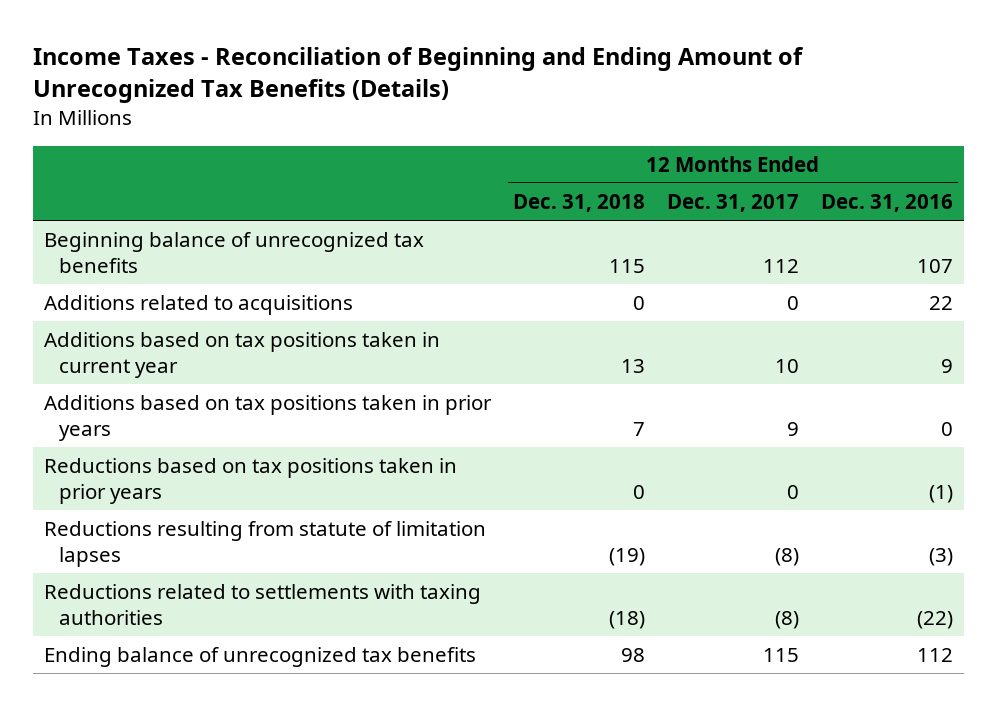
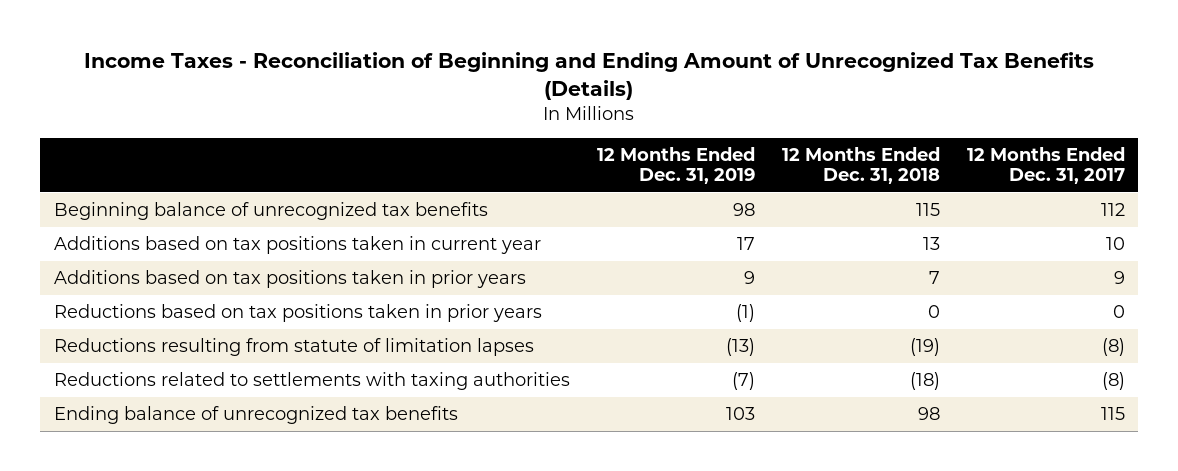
- | 12 Months Ended Dec. 31, 2018 | 12 Months Ended Dec. 31, 2017 | 12 Months Ended Dec. 31, 2016
+ | 12 Months Ended Dec. 31, 2019 | 12 Months Ended Dec. 31, 2018 | 12 Months Ended Dec. 31, 2017
- Additions related to acquisitions | 0 | 0 | 22

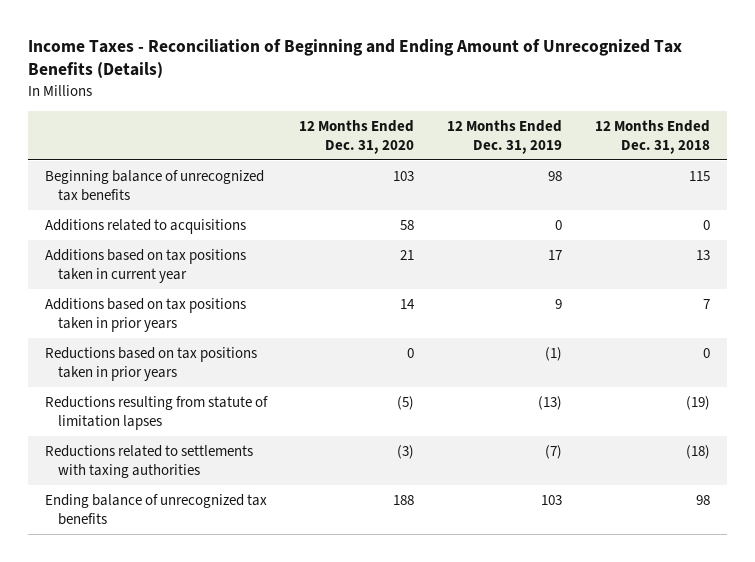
- | 12 Months Ended Dec. 31, 2019 | 12 Months Ended Dec. 31, 2018 | 12 Months Ended Dec. 31, 2017
+ | 12 Months Ended Dec. 31, 2020 | 12 Months Ended Dec. 31, 2019 | 12 Months Ended Dec. 31, 2018
+ Additions related to acquisitions | 58 | 0 | 0

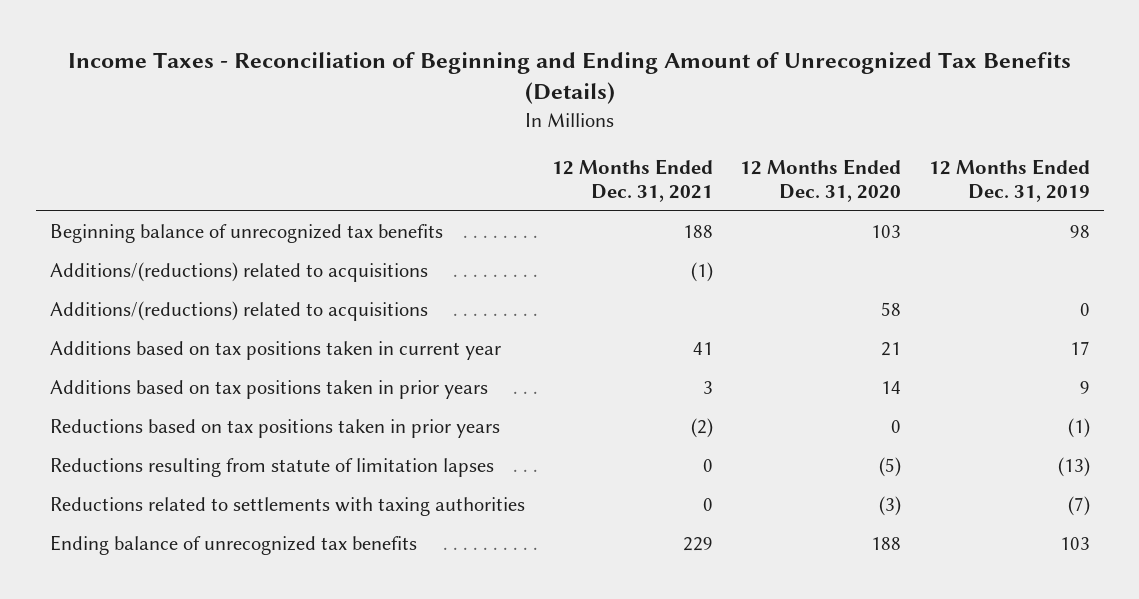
- | 12 Months Ended Dec. 31, 2020 | 12 Months Ended Dec. 31, 2019 | 12 Months Ended Dec. 31, 2018
+ | 12 Months Ended Dec. 31, 2021 | 12 Months Ended Dec. 31, 2020 | 12 Months Ended Dec. 31, 2019
- Additions related to acquisitions | 58 | 0 | 0
+ Additions/(reductions) related to acquisitions | (1) | |
+ Additions/(reductions) related to acquisitions | | 58 | 0

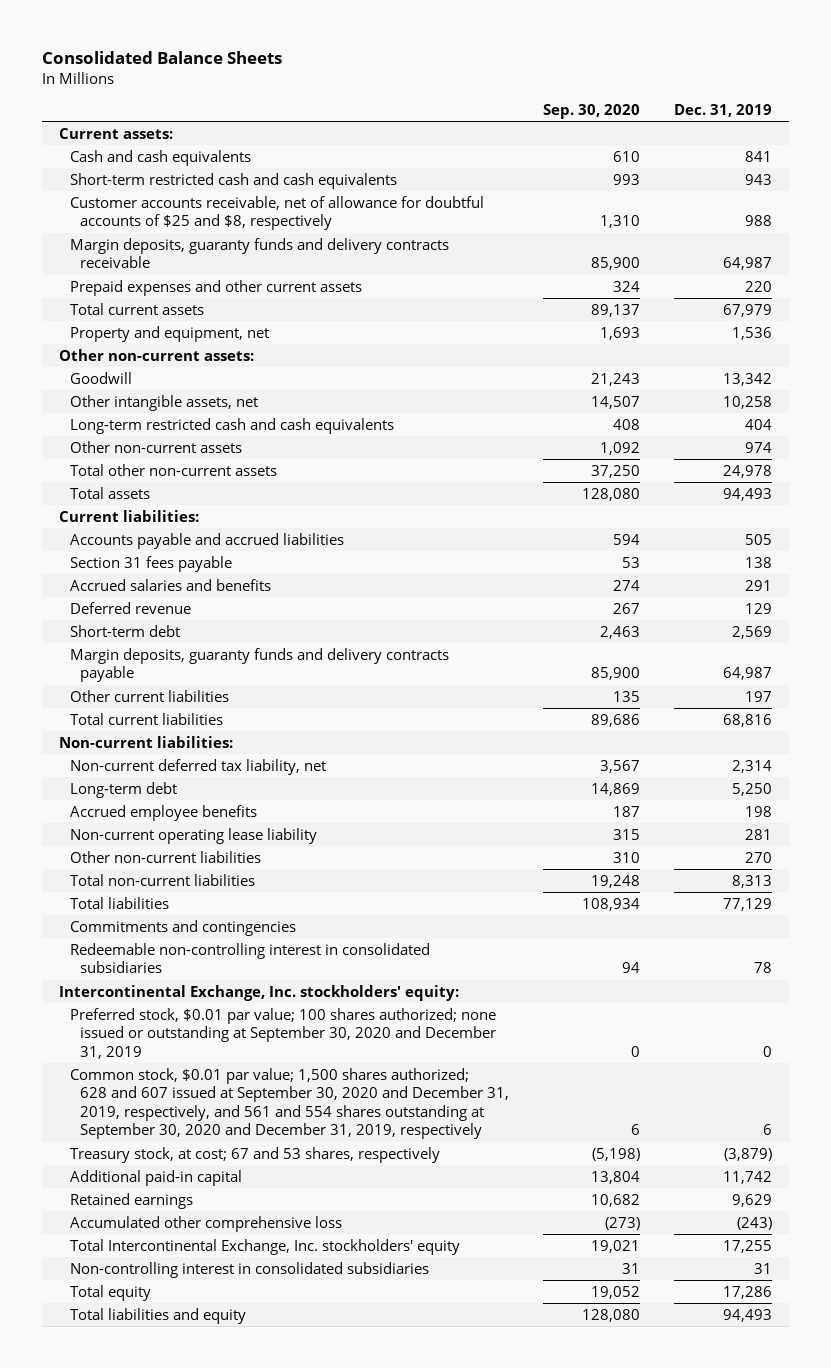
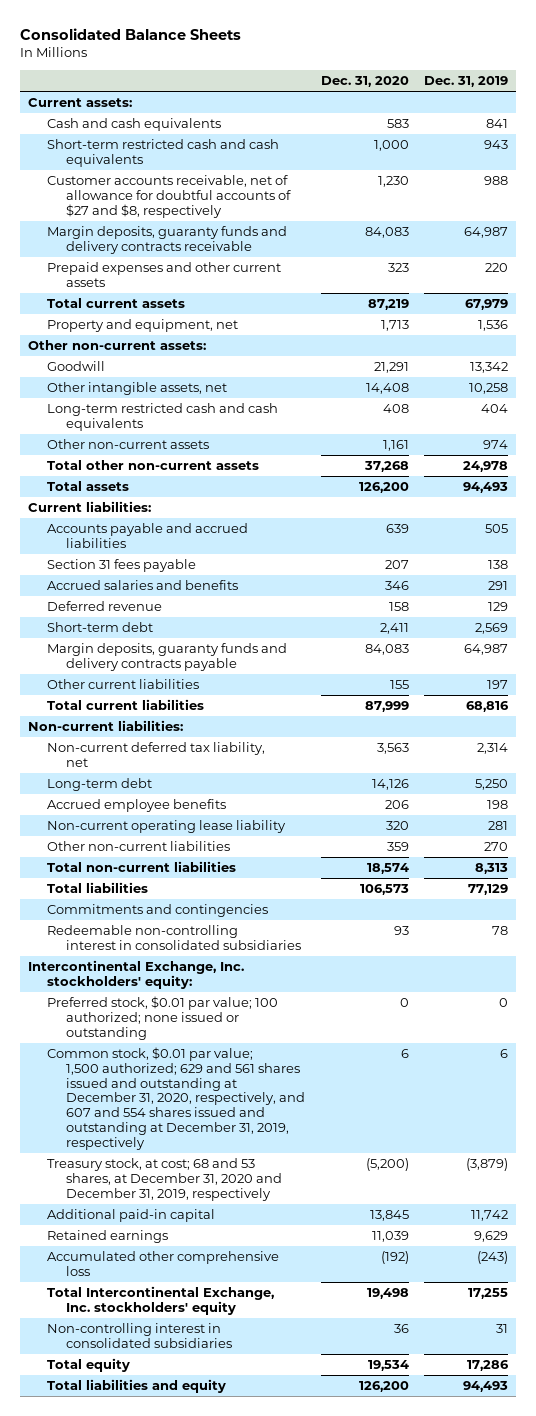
- | Sep. 30, 2020 | Dec. 31, 2019
+ | Dec. 31, 2020 | Dec. 31, 2019
- Customer accounts receivable, net of allowance for doubtful accounts of $25 and $8, respectively | 1,310 | 988
+ Customer accounts receivable, net of allowance for doubtful accounts of $27 and $8, respectively | 1,230 | 988
- Preferred stock, $0.01 par value; 100 shares authorized; none issued or outstanding at September 30, 2020 and December 31, 2019 | 0 | 0
- Common stock, $0.01 par value; 1,500 shares authorized; 628 and 607 issued at September 30, 2020 and December 31, 2019, respectively, and 561 and 554 shares outstanding at September 30, 2020 and December 31, 2019, respectively | 6 | 6
- Treasury stock, at cost; 67 and 53 shares, respectively | (5,198) | (3,879)
+ Preferred stock, $0.01 par value; 100 authorized; none issued or outstanding | 0 | 0
+ Common stock, $0.01 par value; 1,500 authorized; 629 and 561 shares issued and outstanding at December 31, 2020, respectively, and 607 and 554 shares issued and outstanding at December 31, 2019, respectively | 6 | 6
+ Treasury stock, at cost; 68 and 53 shares, at December 31, 2020 and December 31, 2019, respectively | (5,200) | (3,879)

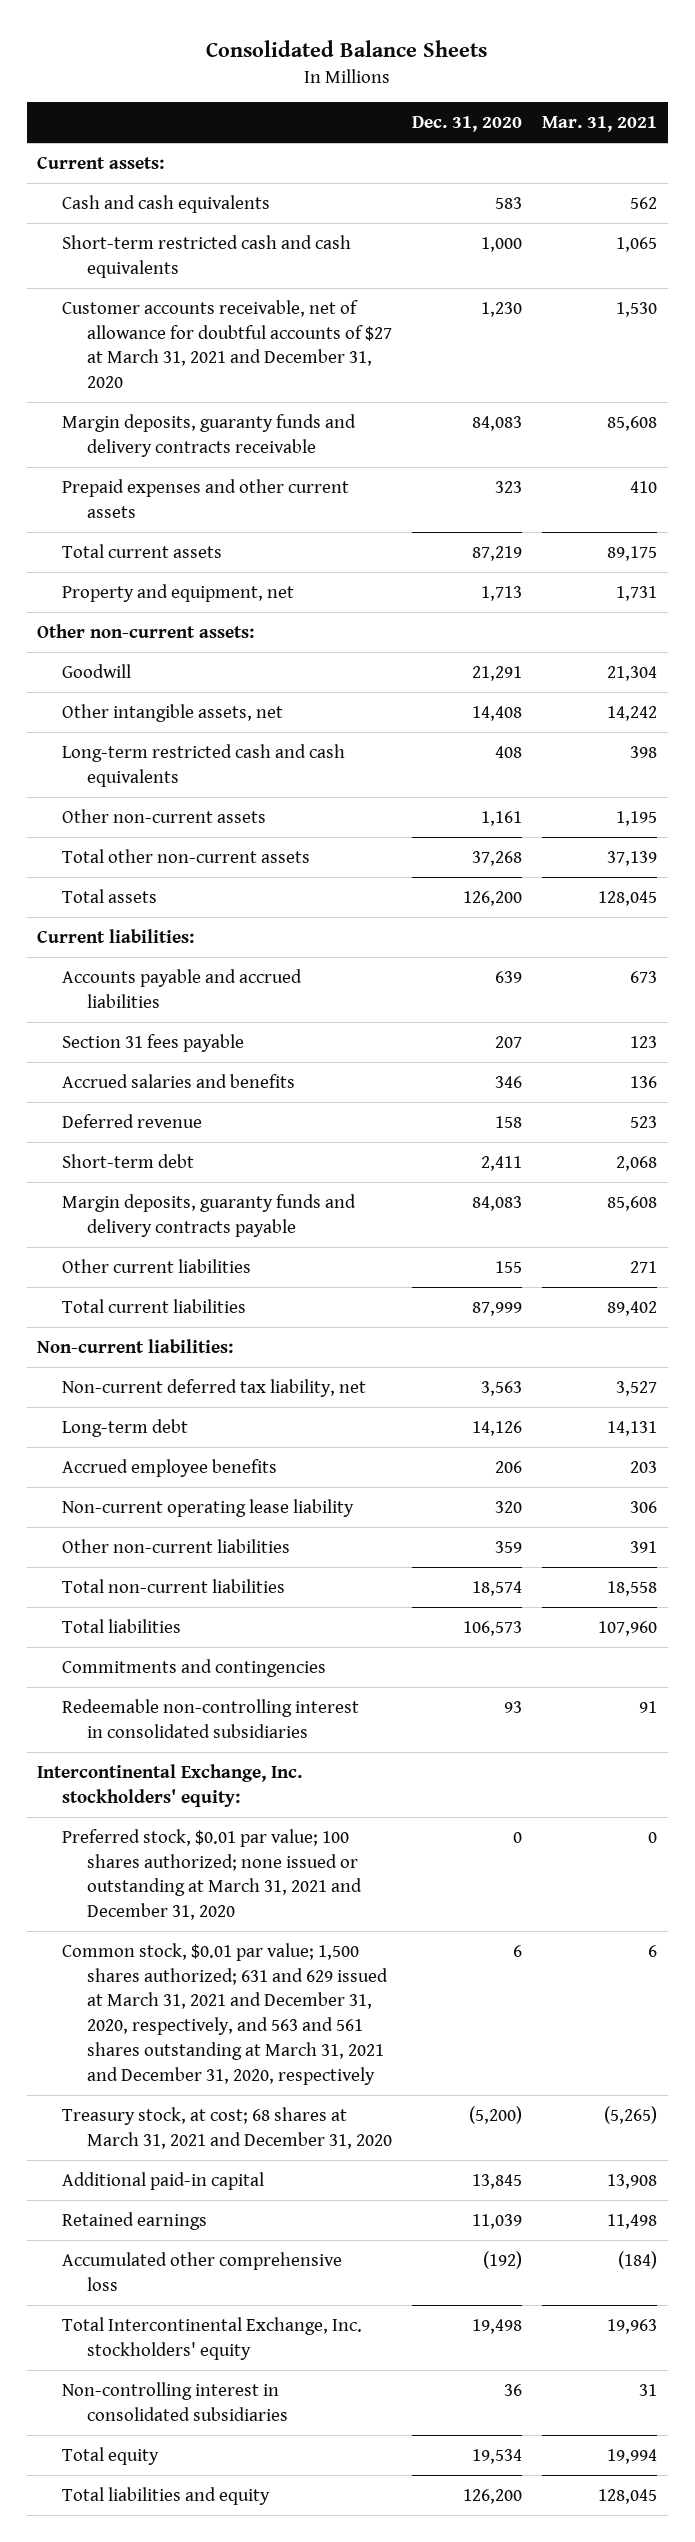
- | Dec. 31, 2020 | Dec. 31, 2019
+ | Dec. 31, 2020 | Mar. 31, 2021
- Customer accounts receivable, net of allowance for doubtful accounts of $27 and $8, respectively | 1,230 | 988
+ Customer accounts receivable, net of allowance for doubtful accounts of $27 at March 31, 2021 and December 31, 2020 | 1,230 | 1,530
- Preferred stock, $0.01 par value; 100 authorized; none issued or outstanding | 0 | 0
- Common stock, $0.01 par value; 1,500 authorized; 629 and 561 shares issued and outstanding at December 31, 2020, respectively, and 607 and 554 shares issued and outstanding at December 31, 2019, respectively | 6 | 6
- Treasury stock, at cost; 68 and 53 shares, at December 31, 2020 and December 31, 2019, respectively | (5,200) | (3,879)
+ Preferred stock, $0.01 par value; 100 shares authorized; none issued or outstanding at March 31, 2021 and December 31, 2020 | 0 | 0
+ Common stock, $0.01 par value; 1,500 shares authorized; 631 and 629 issued at March 31, 2021 and December 31, 2020, respectively, and 563 and 561 shares outstanding at March 31, 2021 and December 31, 2020, respectively | 6 | 6
+ Treasury stock, at cost; 68 shares at March 31, 2021 and December 31, 2020 | (5,200) | (5,265)

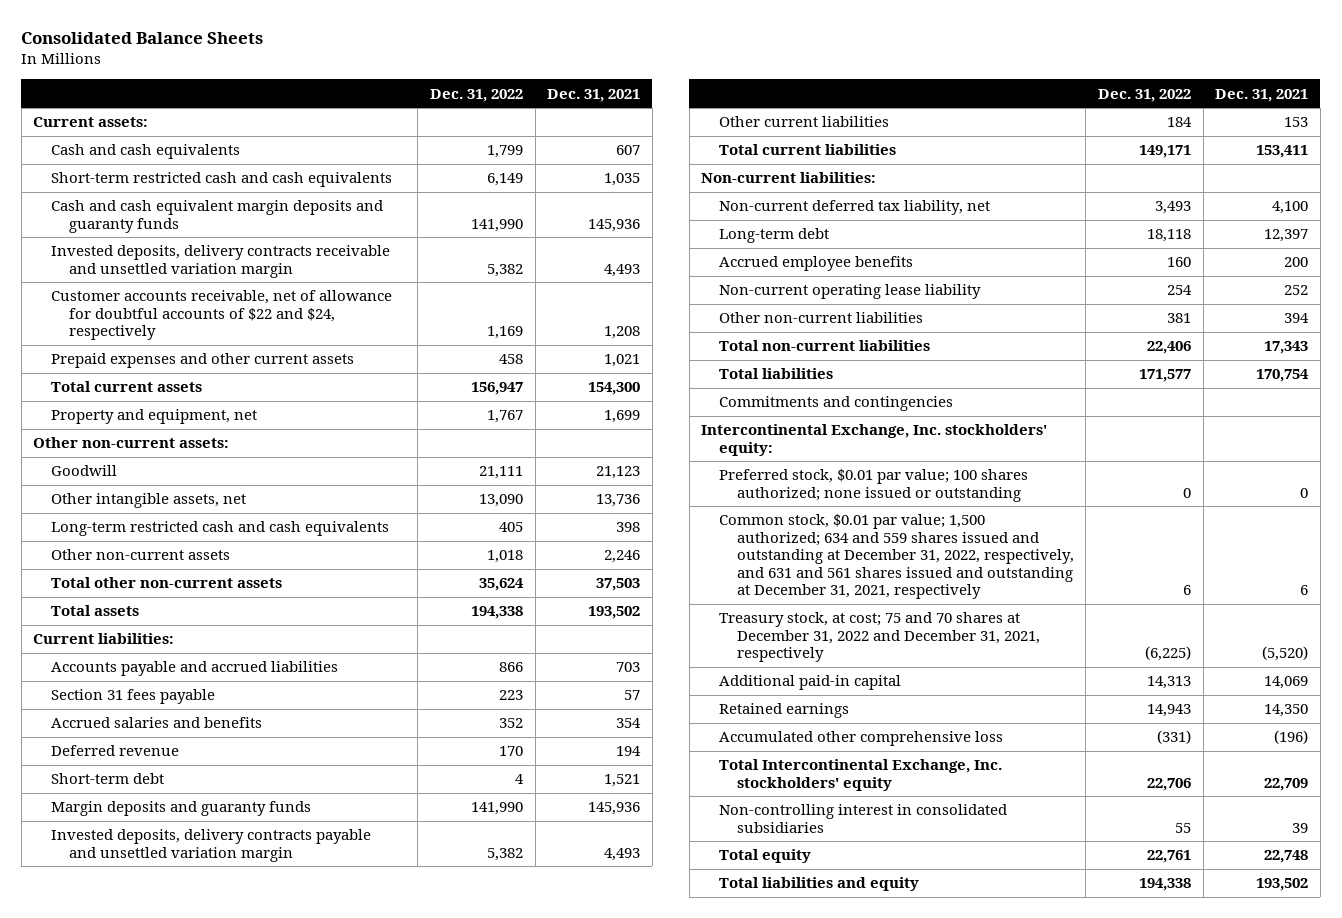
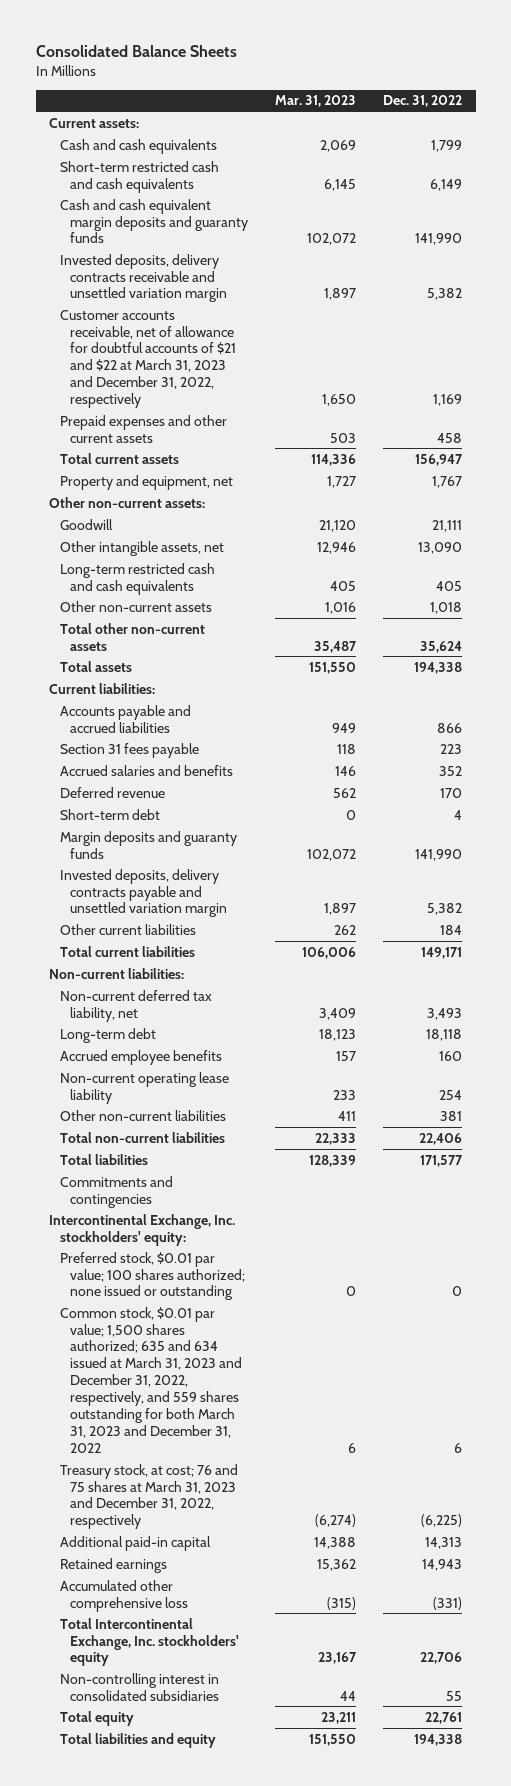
- | Dec. 31, 2022 | Dec. 31, 2021
+ | Mar. 31, 2023 | Dec. 31, 2022
- Customer accounts receivable, net of allowance for doubtful accounts of $22 and $24, respectively | 1,169 | 1,208
+ Customer accounts receivable, net of allowance for doubtful accounts of $21 and $22 at March 31, 2023 and December 31, 2022, respectively | 1,650 | 1,169
- Common stock, $0.01 par value; 1,500 authorized; 634 and 559 shares issued and outstanding at December 31, 2022, respectively, and 631 and 561 shares issued and outstanding at December 31, 2021, respectively | 6 | 6
- Treasury stock, at cost; 75 and 70 shares at December 31, 2022 and December 31, 2021, respectively | (6,225) | (5,520)
+ Common stock, $0.01 par value; 1,500 shares authorized; 635 and 634 issued at March 31, 2023 and December 31, 2022, respectively, and 559 shares outstanding for both March 31, 2023 and December 31, 2022 | 6 | 6
+ Treasury stock, at cost; 76 and 75 shares at March 31, 2023 and December 31, 2022, respectively | (6,274) | (6,225)

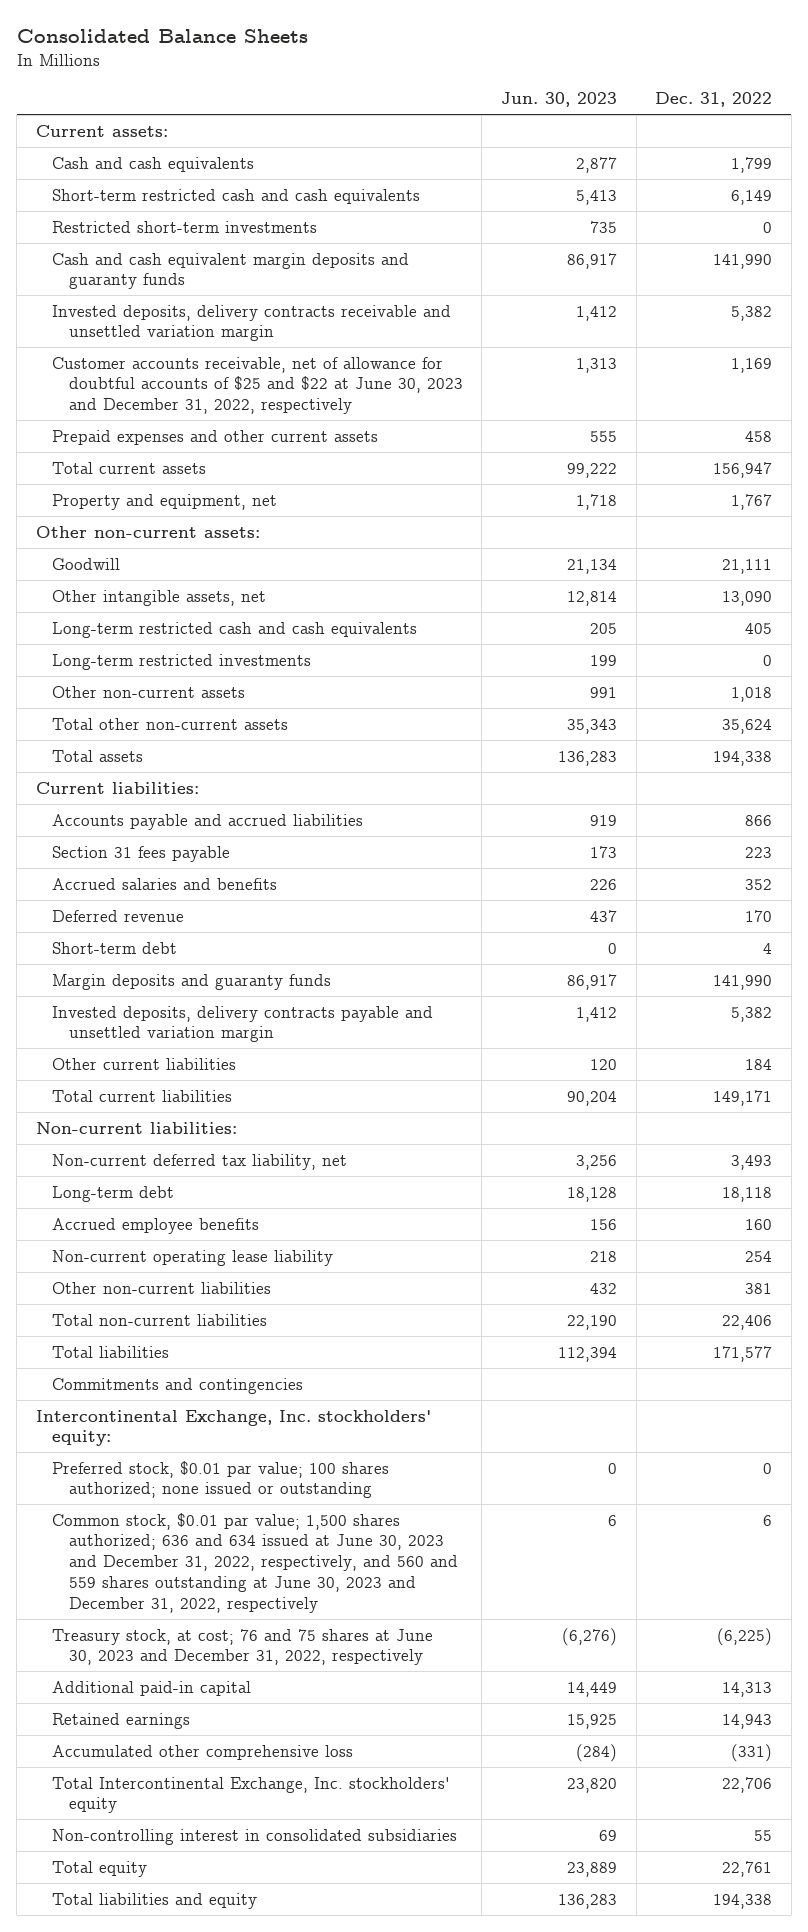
- | Mar. 31, 2023 | Dec. 31, 2022
+ | Jun. 30, 2023 | Dec. 31, 2022
+ Restricted short-term investments | 735 | 0
- Customer accounts receivable, net of allowance for doubtful accounts of $21 and $22 at March 31, 2023 and December 31, 2022, respectively | 1,650 | 1,169
+ Customer accounts receivable, net of allowance for doubtful accounts of $25 and $22 at June 30, 2023 and December 31, 2022, respectively | 1,313 | 1,169
+ Long-term restricted investments | 199 | 0
- Common stock, $0.01 par value; 1,500 shares authorized; 635 and 634 issued at March 31, 2023 and December 31, 2022, respectively, and 559 shares outstanding for both March 31, 2023 and December 31, 2022 | 6 | 6
- Treasury stock, at cost; 76 and 75 shares at March 31, 2023 and December 31, 2022, respectively | (6,274) | (6,225)
+ Common stock, $0.01 par value; 1,500 shares authorized; 636 and 634 issued at June 30, 2023 and December 31, 2022, respectively, and 560 and 559 shares outstanding at June 30, 2023 and December 31, 2022, respectively | 6 | 6
+ Treasury stock, at cost; 76 and 75 shares at June 30, 2023 and December 31, 2022, respectively | (6,276) | (6,225)

